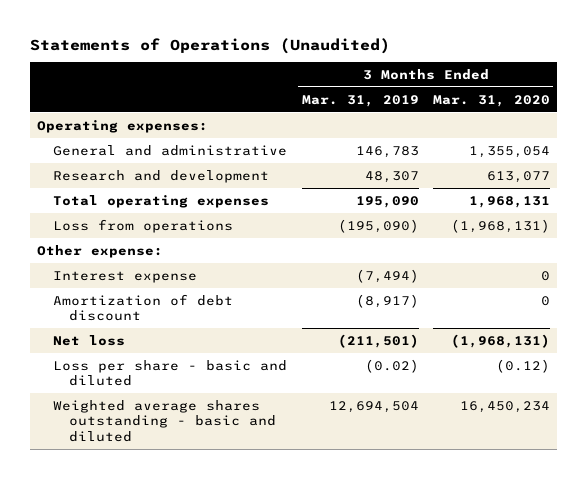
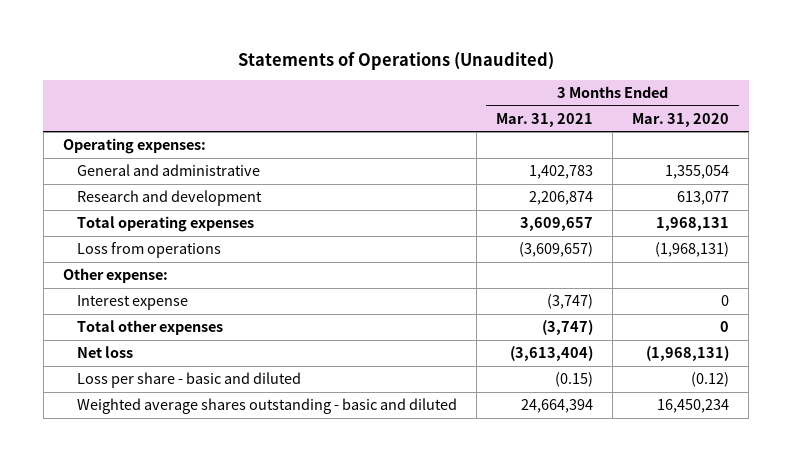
- | 3 Months Ended Mar. 31, 2019 | 3 Months Ended Mar. 31, 2020
+ | 3 Months Ended Mar. 31, 2021 | 3 Months Ended Mar. 31, 2020
- Amortization of debt discount | (8,917) | 0
+ Total other expenses | (3,747) | 0

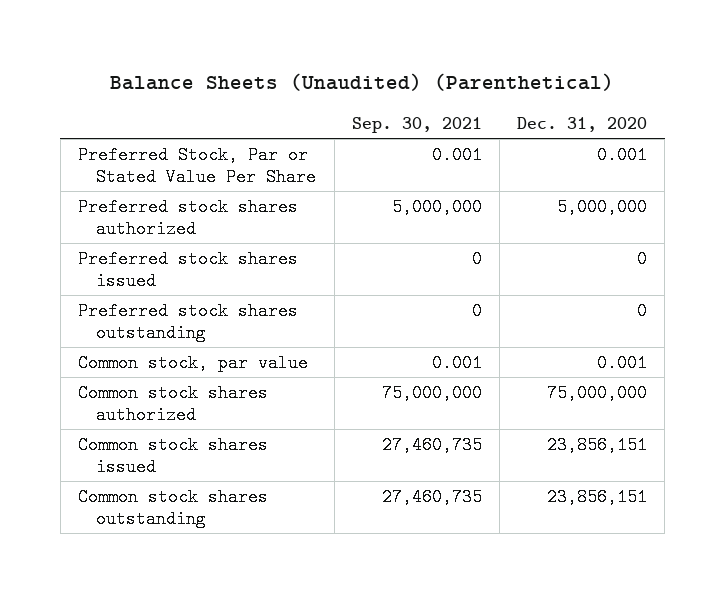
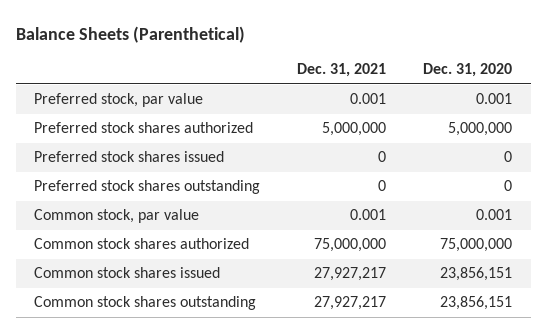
- Balance Sheets (Unaudited) (Parenthetical)
+ Balance Sheets (Parenthetical)
- | Sep. 30, 2021 | Dec. 31, 2020
+ | Dec. 31, 2021 | Dec. 31, 2020
- Preferred Stock, Par or Stated Value Per Share | 0.001 | 0.001
+ Preferred stock, par value | 0.001 | 0.001

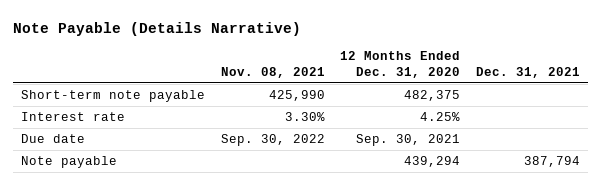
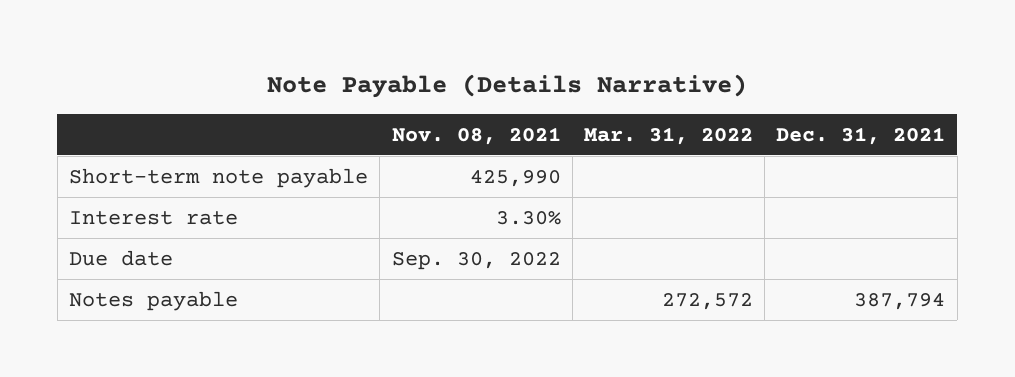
- | Nov. 08, 2021 | 12 Months Ended Dec. 31, 2020 | Dec. 31, 2021
+ | Nov. 08, 2021 | Mar. 31, 2022 | Dec. 31, 2021
- Note payable | | 439,294 | 387,794
+ Notes payable | | 272,572 | 387,794

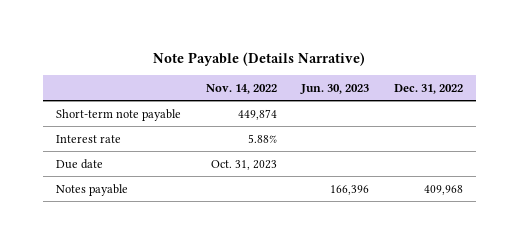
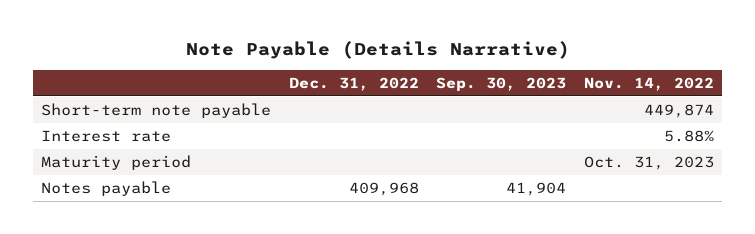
- | Nov. 14, 2022 | Jun. 30, 2023 | Dec. 31, 2022
+ | Dec. 31, 2022 | Sep. 30, 2023 | Nov. 14, 2022
- Due date | Oct. 31, 2023 | |
+ Maturity period | | | Oct. 31, 2023

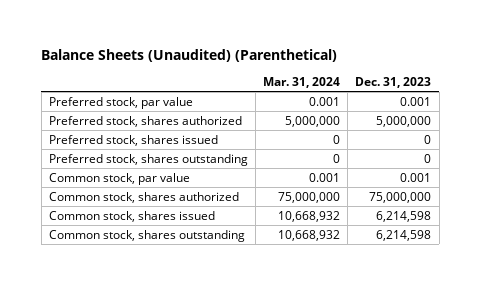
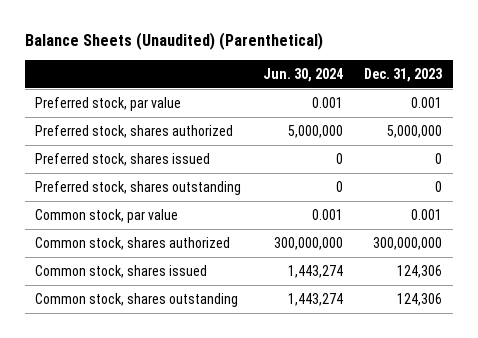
- | Mar. 31, 2024 | Dec. 31, 2023
+ | Jun. 30, 2024 | Dec. 31, 2023
- Common stock, shares authorized | 75,000,000 | 75,000,000
- Common stock, shares issued | 10,668,932 | 6,214,598
- Common stock, shares outstanding | 10,668,932 | 6,214,598
+ Common stock, shares authorized | 300,000,000 | 300,000,000
+ Common stock, shares issued | 1,443,274 | 124,306
+ Common stock, shares outstanding | 1,443,274 | 124,306

